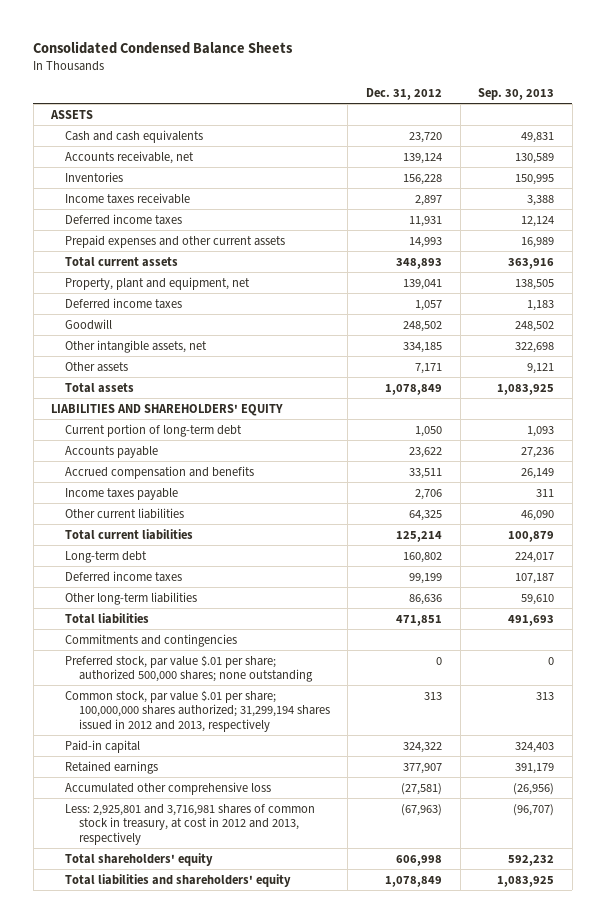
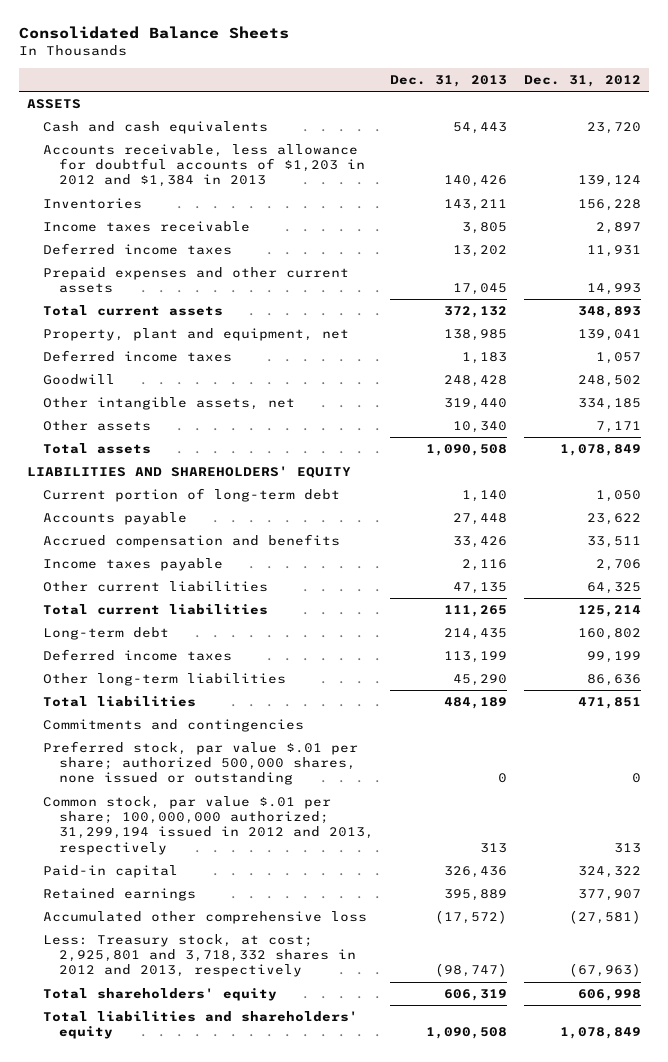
- Consolidated Condensed Balance Sheets
+ Consolidated Balance Sheets
- | Dec. 31, 2012 | Sep. 30, 2013
+ | Dec. 31, 2013 | Dec. 31, 2012
- Accounts receivable, net | 139,124 | 130,589
+ Accounts receivable, less allowance for doubtful accounts of $1,203 in 2012 and $1,384 in 2013 | 140,426 | 139,124
- Preferred stock, par value $.01 per share; authorized 500,000 shares; none outstanding | 0 | 0
- Common stock, par value $.01 per share; 100,000,000 shares authorized; 31,299,194 shares issued in 2012 and 2013, respectively | 313 | 313
+ Preferred stock, par value $.01 per share; authorized 500,000 shares, none issued or outstanding | 0 | 0
+ Common stock, par value $.01 per share; 100,000,000 authorized; 31,299,194 issued in 2012 and 2013, respectively | 313 | 313
- Less: 2,925,801 and 3,716,981 shares of common stock in treasury, at cost in 2012 and 2013, respectively | (67,963) | (96,707)
+ Less: Treasury stock, at cost; 2,925,801 and 3,718,332 shares in 2012 and 2013, respectively | (98,747) | (67,963)

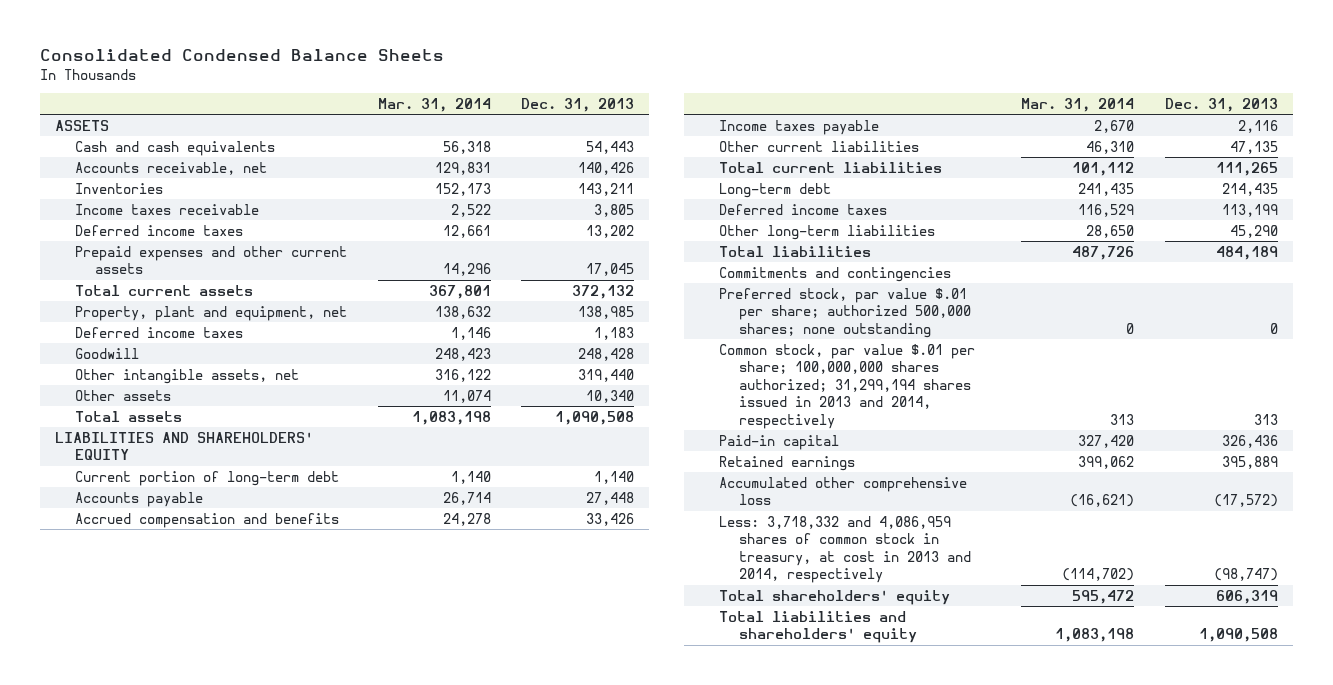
- Consolidated Balance Sheets
+ Consolidated Condensed Balance Sheets
- | Dec. 31, 2013 | Dec. 31, 2012
+ | Mar. 31, 2014 | Dec. 31, 2013
- Accounts receivable, less allowance for doubtful accounts of $1,203 in 2012 and $1,384 in 2013 | 140,426 | 139,124
+ Accounts receivable, net | 129,831 | 140,426
- Preferred stock, par value $.01 per share; authorized 500,000 shares, none issued or outstanding | 0 | 0
- Common stock, par value $.01 per share; 100,000,000 authorized; 31,299,194 issued in 2012 and 2013, respectively | 313 | 313
+ Preferred stock, par value $.01 per share; authorized 500,000 shares; none outstanding | 0 | 0
+ Common stock, par value $.01 per share; 100,000,000 shares authorized; 31,299,194 shares issued in 2013 and 2014, respectively | 313 | 313
- Less: Treasury stock, at cost; 2,925,801 and 3,718,332 shares in 2012 and 2013, respectively | (98,747) | (67,963)
+ Less: 3,718,332 and 4,086,959 shares of common stock in treasury, at cost in 2013 and 2014, respectively | (114,702) | (98,747)

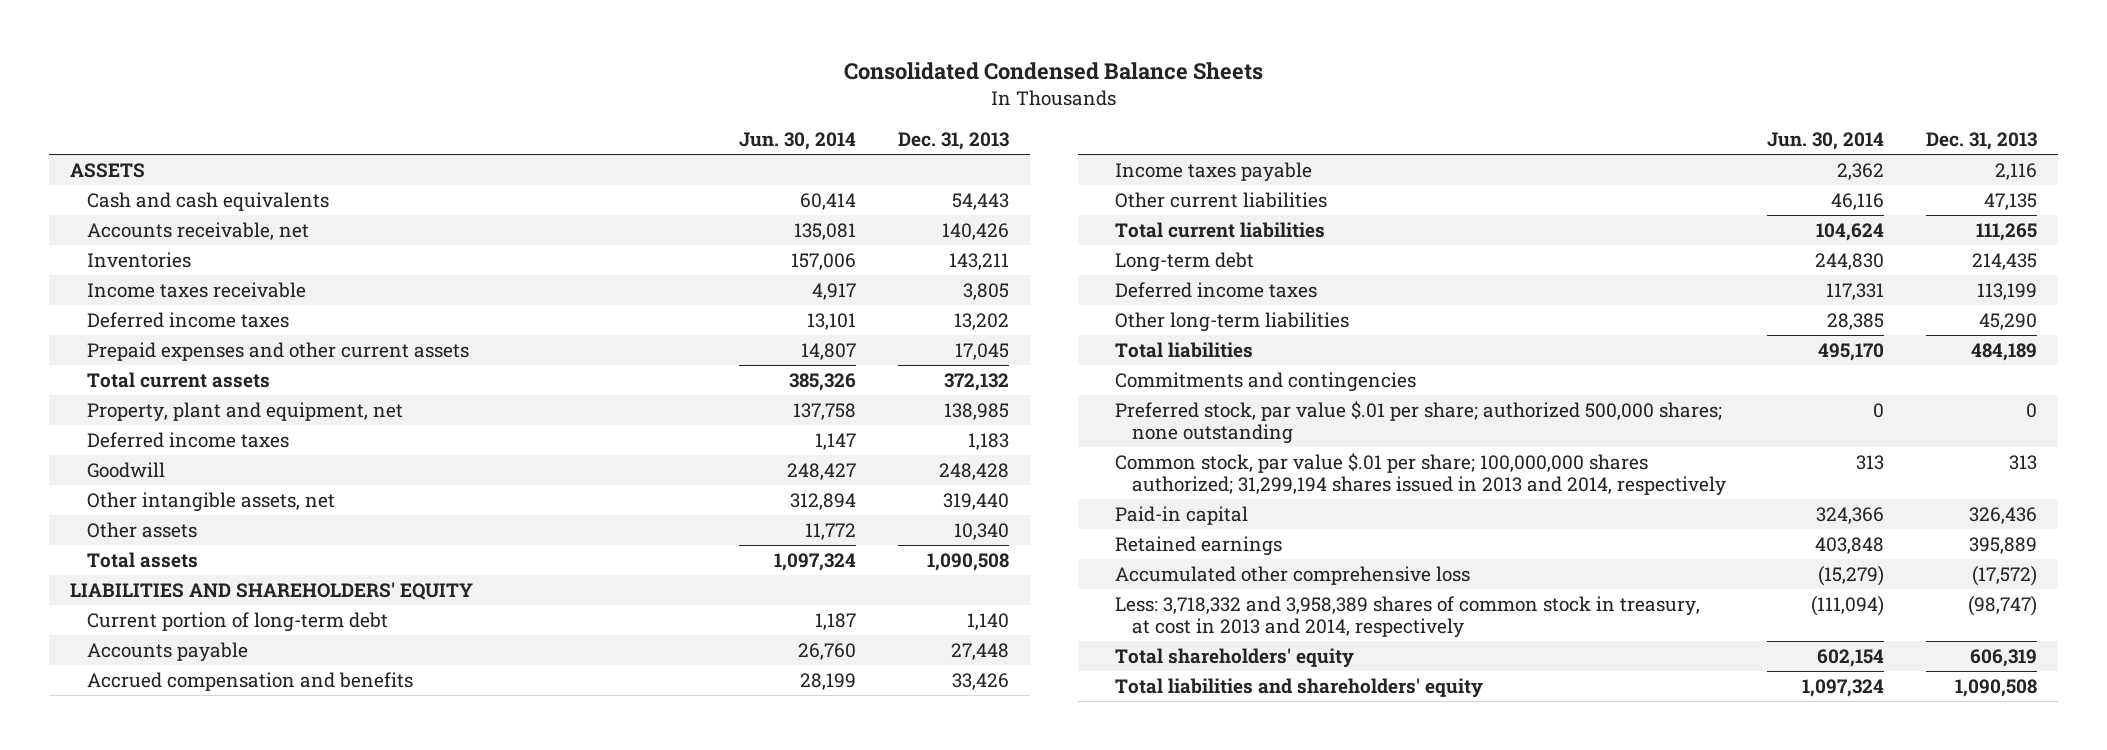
- | Mar. 31, 2014 | Dec. 31, 2013
+ | Jun. 30, 2014 | Dec. 31, 2013
- Less: 3,718,332 and 4,086,959 shares of common stock in treasury, at cost in 2013 and 2014, respectively | (114,702) | (98,747)
+ Less: 3,718,332 and 3,958,389 shares of common stock in treasury, at cost in 2013 and 2014, respectively | (111,094) | (98,747)

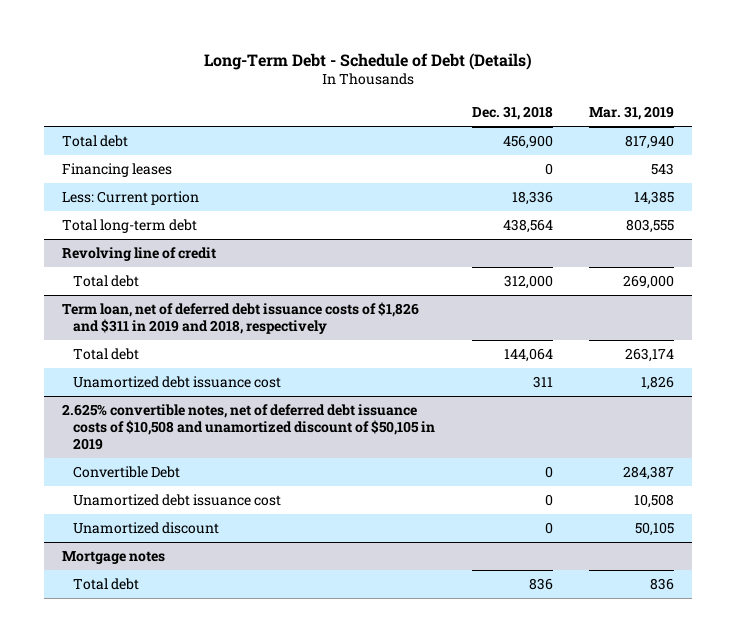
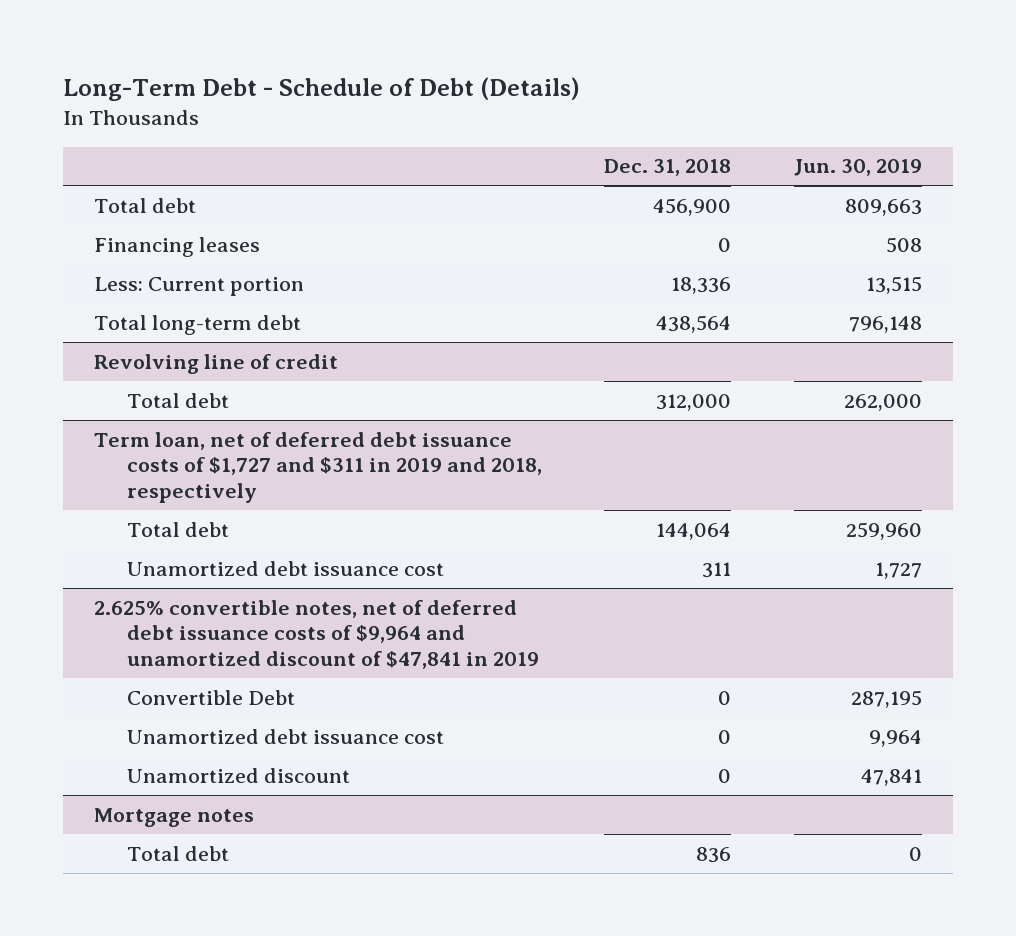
- | Dec. 31, 2018 | Mar. 31, 2019
+ | Dec. 31, 2018 | Jun. 30, 2019
- Term loan, net of deferred debt issuance costs of $1,826 and $311 in 2019 and 2018, respectively
+ Term loan, net of deferred debt issuance costs of $1,727 and $311 in 2019 and 2018, respectively
- 2.625% convertible notes, net of deferred debt issuance costs of $10,508 and unamortized discount of $50,105 in 2019
+ 2.625% convertible notes, net of deferred debt issuance costs of $9,964 and unamortized discount of $47,841 in 2019

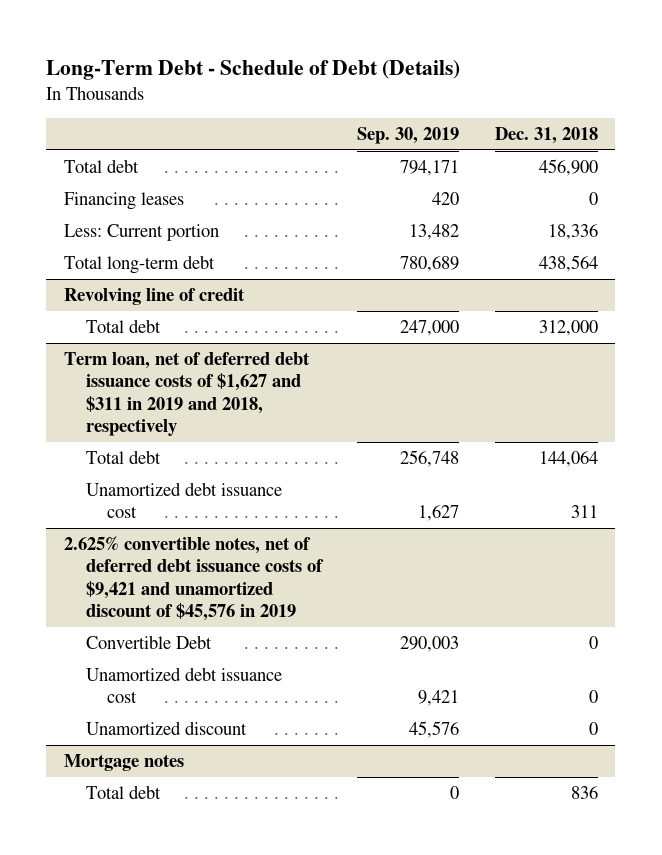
- | Dec. 31, 2018 | Jun. 30, 2019
+ | Sep. 30, 2019 | Dec. 31, 2018
- Term loan, net of deferred debt issuance costs of $1,727 and $311 in 2019 and 2018, respectively
+ Term loan, net of deferred debt issuance costs of $1,627 and $311 in 2019 and 2018, respectively
- 2.625% convertible notes, net of deferred debt issuance costs of $9,964 and unamortized discount of $47,841 in 2019
+ 2.625% convertible notes, net of deferred debt issuance costs of $9,421 and unamortized discount of $45,576 in 2019

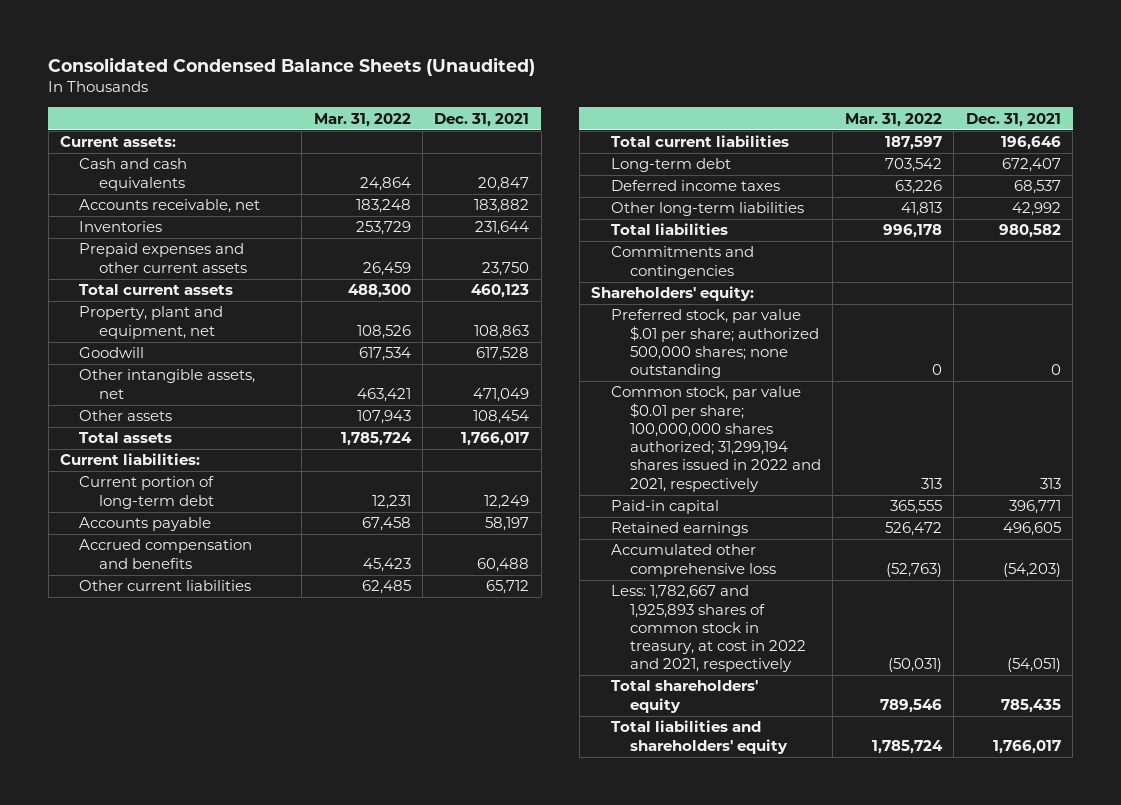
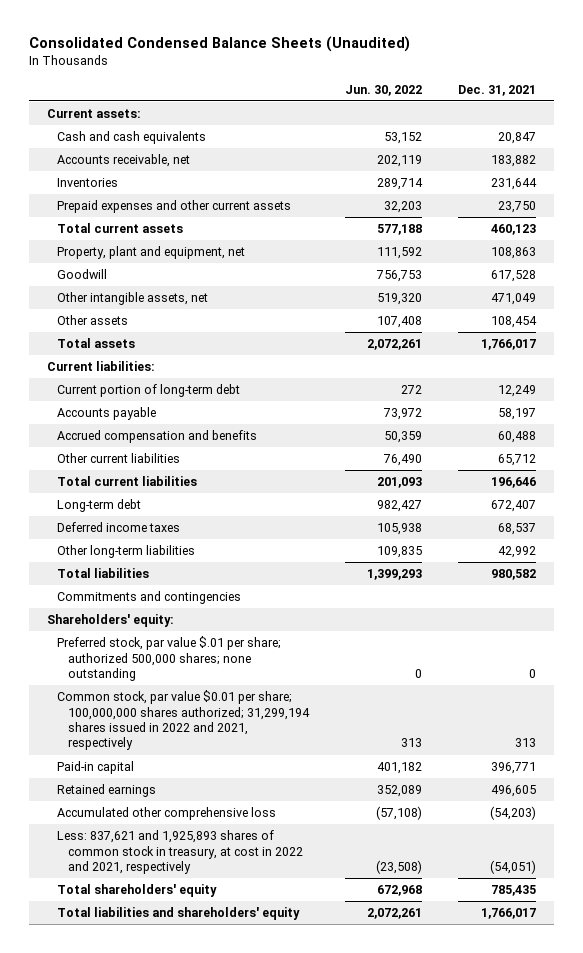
- | Mar. 31, 2022 | Dec. 31, 2021
+ | Jun. 30, 2022 | Dec. 31, 2021
- Less: 1,782,667 and 1,925,893 shares of common stock in treasury, at cost in 2022 and 2021, respectively | (50,031) | (54,051)
+ Less: 837,621 and 1,925,893 shares of common stock in treasury, at cost in 2022 and 2021, respectively | (23,508) | (54,051)

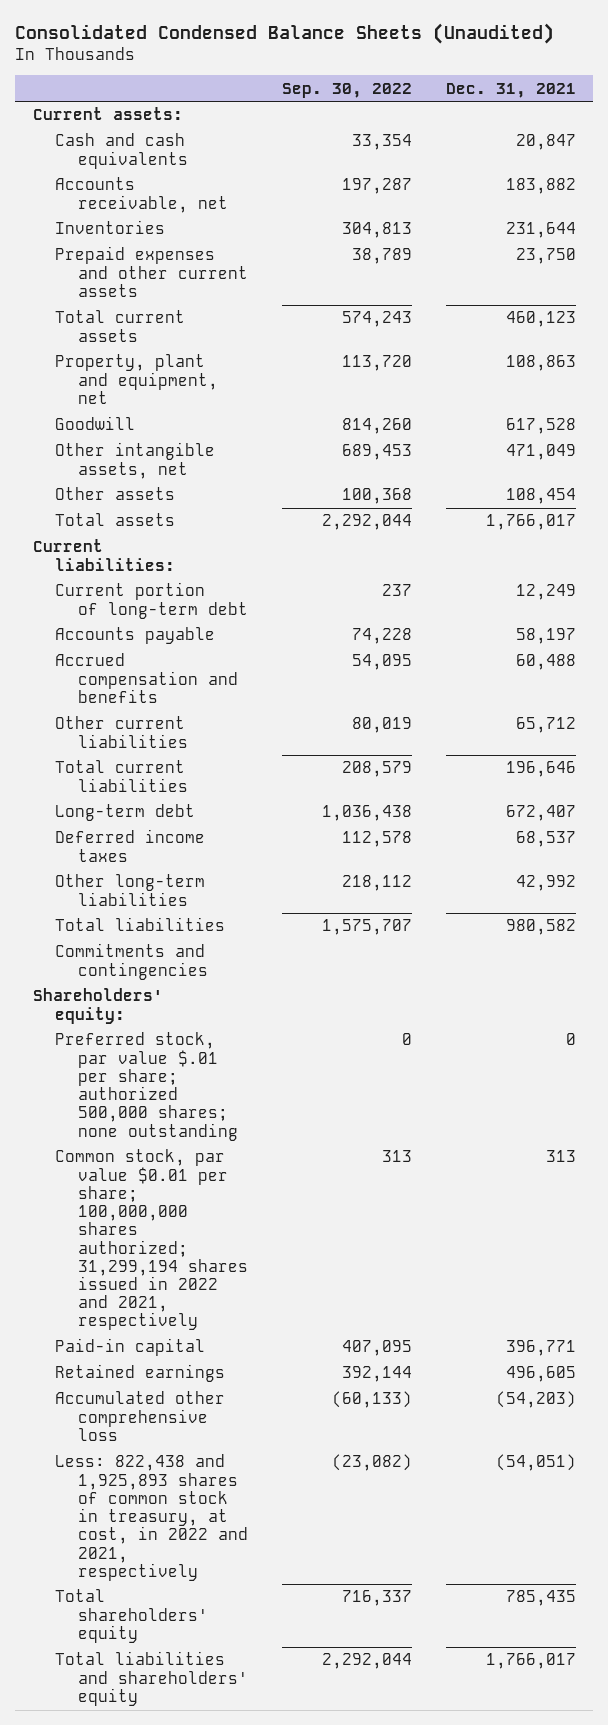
- | Jun. 30, 2022 | Dec. 31, 2021
+ | Sep. 30, 2022 | Dec. 31, 2021
- Less: 837,621 and 1,925,893 shares of common stock in treasury, at cost in 2022 and 2021, respectively | (23,508) | (54,051)
+ Less: 822,438 and 1,925,893 shares of common stock in treasury, at cost, in 2022 and 2021, respectively | (23,082) | (54,051)

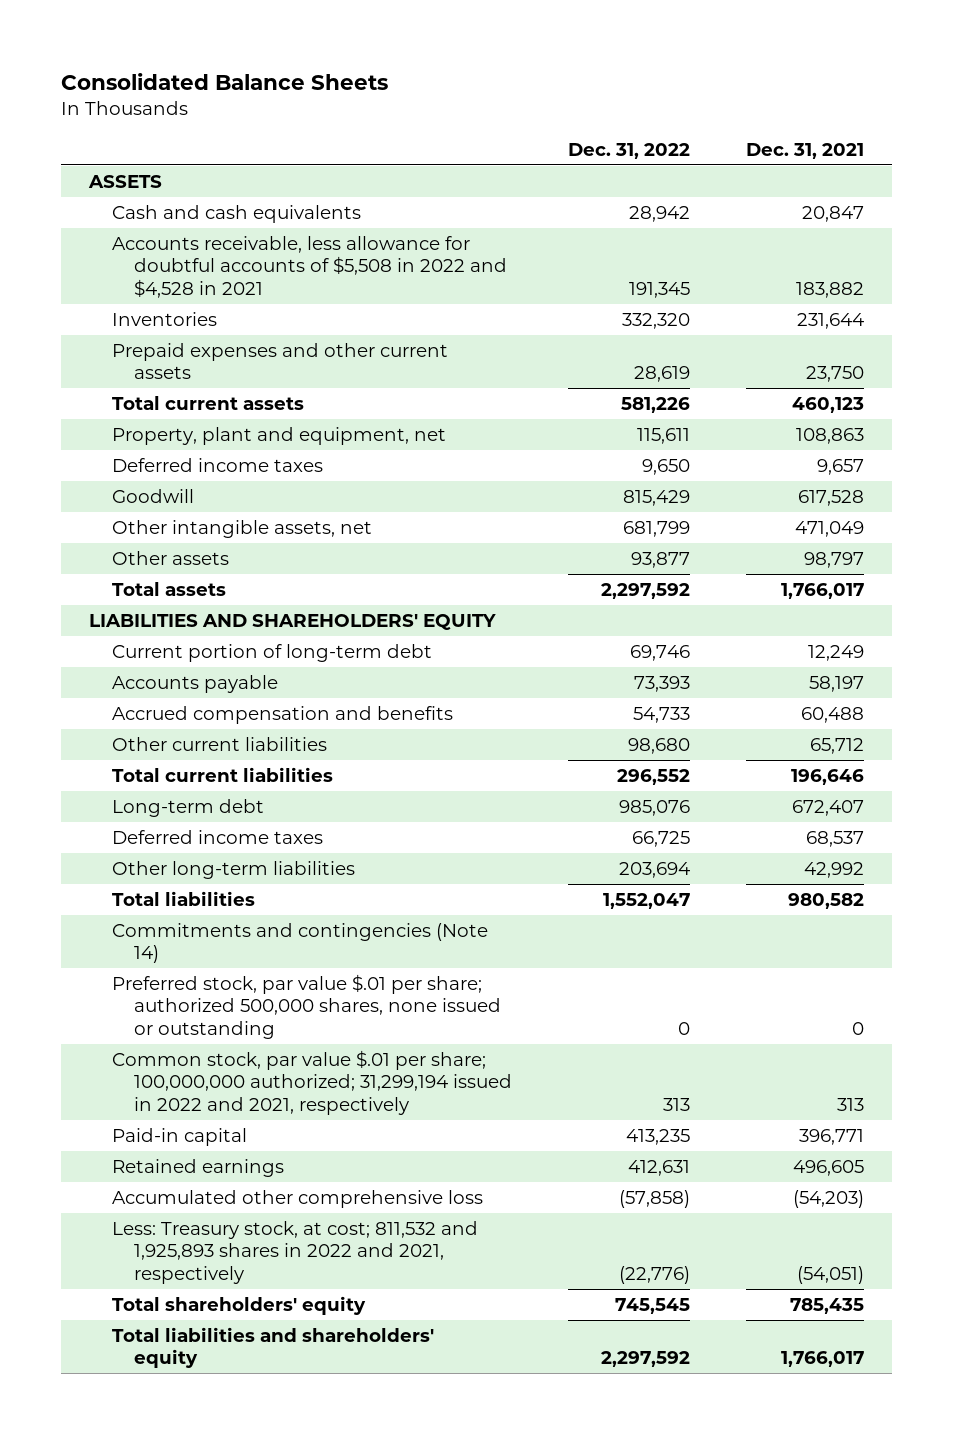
- Consolidated Condensed Balance Sheets (Unaudited)
+ Consolidated Balance Sheets
- | Sep. 30, 2022 | Dec. 31, 2021
+ | Dec. 31, 2022 | Dec. 31, 2021
- Current assets:
+ ASSETS
- Accounts receivable, net | 197,287 | 183,882
+ Accounts receivable, less allowance for doubtful accounts of $5,508 in 2022 and $4,528 in 2021 | 191,345 | 183,882
+ Deferred income taxes | 9,650 | 9,657
- Other assets | 100,368 | 108,454
+ Other assets | 93,877 | 98,797
- Current liabilities:
+ LIABILITIES AND SHAREHOLDERS' EQUITY
- Commitments and contingencies
- Shareholders' equity:
- Preferred stock, par value $.01 per share; authorized 500,000 shares; none outstanding | 0 | 0
- Common stock, par value $0.01 per share; 100,000,000 shares authorized; 31,299,194 shares issued in 2022 and 2021, respectively | 313 | 313
+ Commitments and contingencies (Note 14)
+ Preferred stock, par value $.01 per share; authorized 500,000 shares, none issued or outstanding | 0 | 0
+ Common stock, par value $.01 per share; 100,000,000 authorized; 31,299,194 issued in 2022 and 2021, respectively | 313 | 313
- Less: 822,438 and 1,925,893 shares of common stock in treasury, at cost, in 2022 and 2021, respectively | (23,082) | (54,051)
+ Less: Treasury stock, at cost; 811,532 and 1,925,893 shares in 2022 and 2021, respectively | (22,776) | (54,051)

